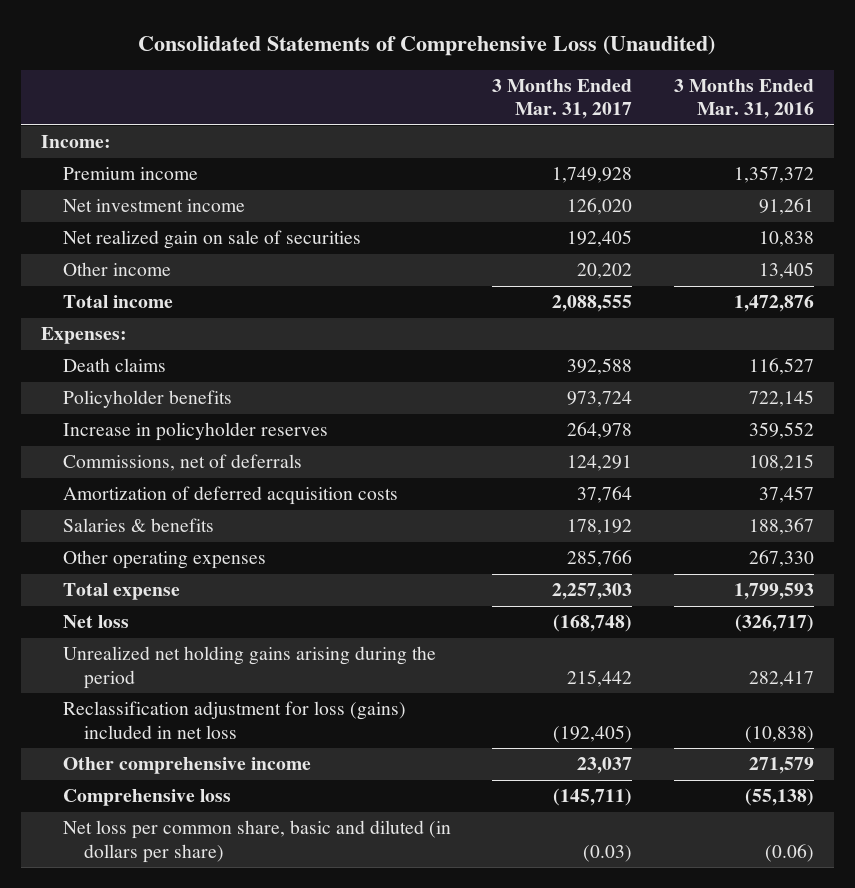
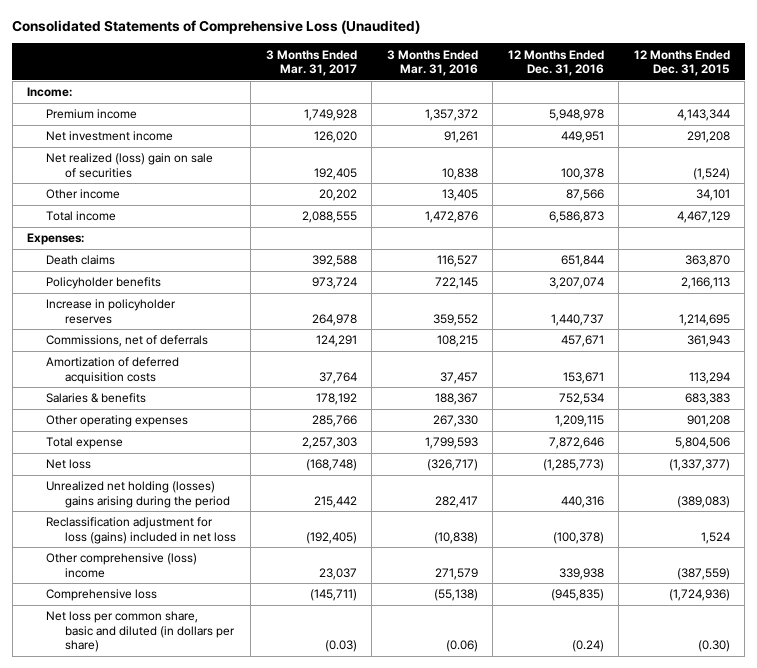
- | 3 Months Ended Mar. 31, 2017 | 3 Months Ended Mar. 31, 2016
+ | 3 Months Ended Mar. 31, 2017 | 3 Months Ended Mar. 31, 2016 | 12 Months Ended Dec. 31, 2016 | 12 Months Ended Dec. 31, 2015
- Net realized gain on sale of securities | 192,405 | 10,838
+ Net realized (loss) gain on sale of securities | 192,405 | 10,838 | 100,378 | (1,524)
- Unrealized net holding gains arising during the period | 215,442 | 282,417
+ Unrealized net holding (losses) gains arising during the period | 215,442 | 282,417 | 440,316 | (389,083)
- Other comprehensive income | 23,037 | 271,579
+ Other comprehensive (loss) income | 23,037 | 271,579 | 339,938 | (387,559)

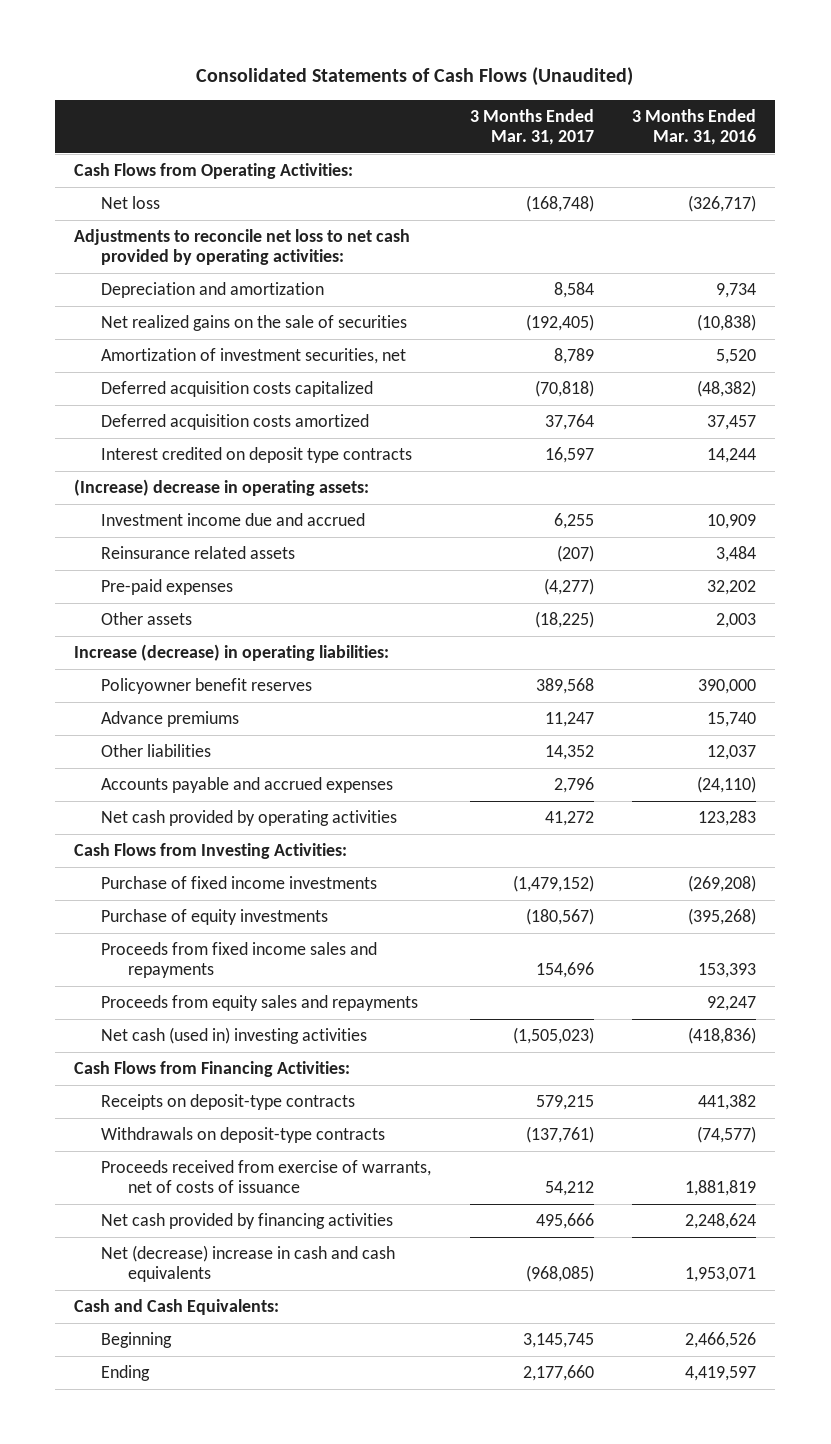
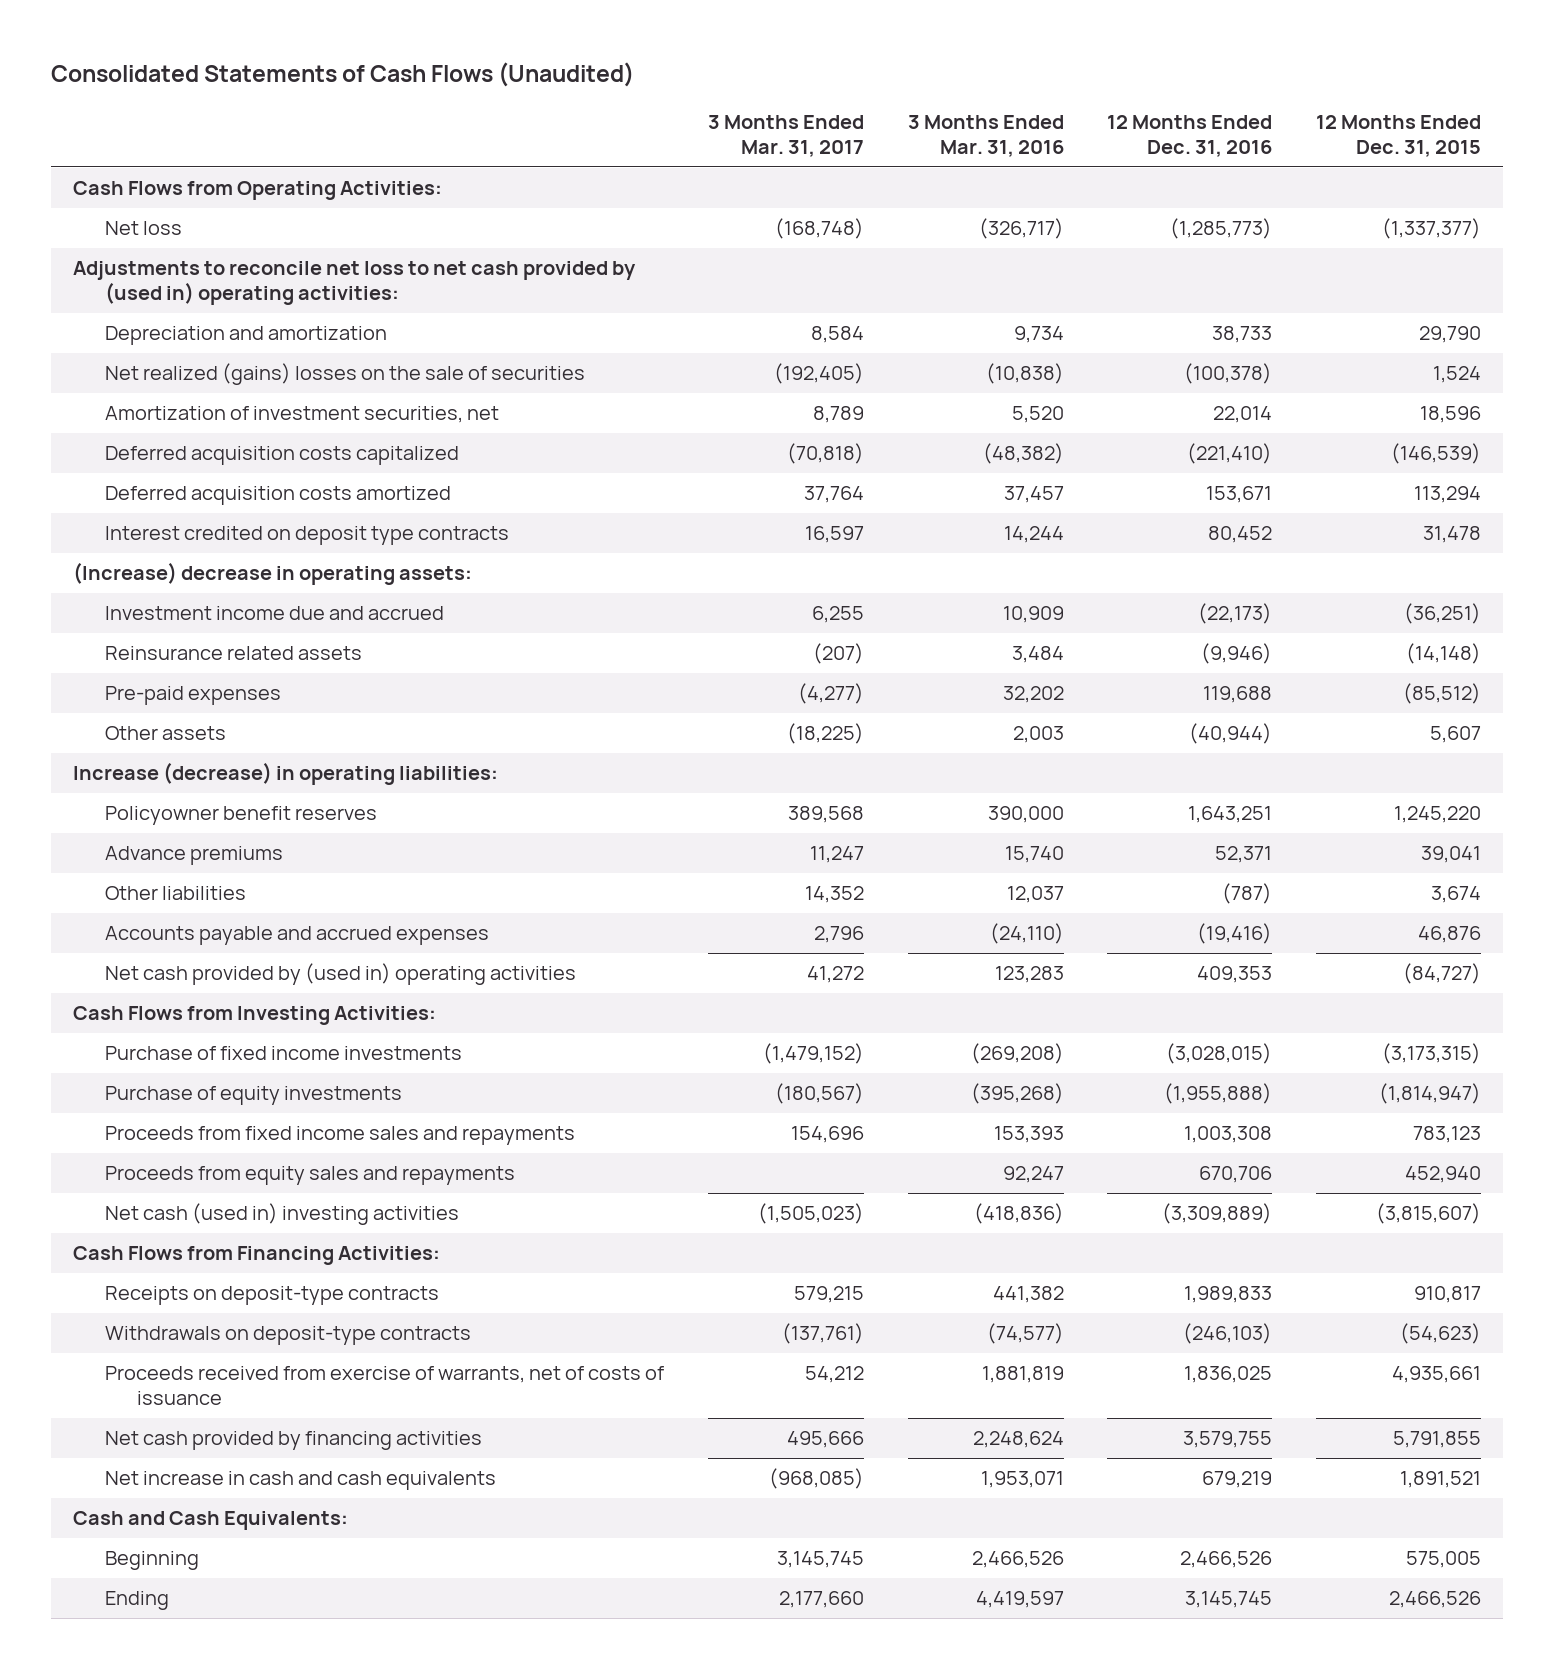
- | 3 Months Ended Mar. 31, 2017 | 3 Months Ended Mar. 31, 2016
+ | 3 Months Ended Mar. 31, 2017 | 3 Months Ended Mar. 31, 2016 | 12 Months Ended Dec. 31, 2016 | 12 Months Ended Dec. 31, 2015
- Adjustments to reconcile net loss to net cash provided by operating activities:
+ Adjustments to reconcile net loss to net cash provided by (used in) operating activities:
- Net realized gains on the sale of securities | (192,405) | (10,838)
+ Net realized (gains) losses on the sale of securities | (192,405) | (10,838) | (100,378) | 1,524
- Net cash provided by operating activities | 41,272 | 123,283
+ Net cash provided by (used in) operating activities | 41,272 | 123,283 | 409,353 | (84,727)
- Net (decrease) increase in cash and cash equivalents | (968,085) | 1,953,071
+ Net increase in cash and cash equivalents | (968,085) | 1,953,071 | 679,219 | 1,891,521

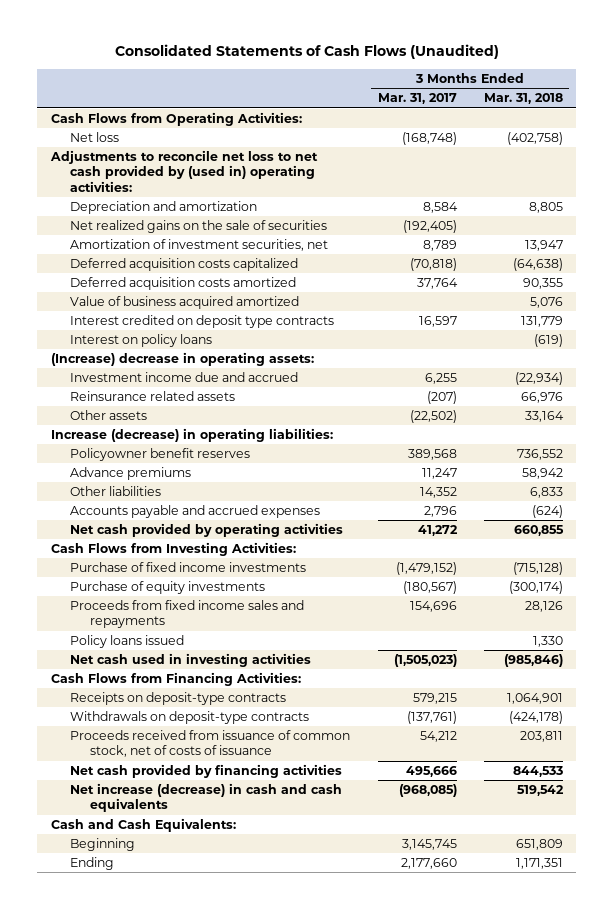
- | 3 Months Ended Mar. 31, 2017 | 3 Months Ended Mar. 31, 2016 | 12 Months Ended Dec. 31, 2016 | 12 Months Ended Dec. 31, 2015
+ | 3 Months Ended Mar. 31, 2017 | 3 Months Ended Mar. 31, 2018
- Net realized (gains) losses on the sale of securities | (192,405) | (10,838) | (100,378) | 1,524
+ Net realized gains on the sale of securities | (192,405) |
+ Value of business acquired amortized | | 5,076
+ Interest on policy loans | | (619)
- Pre-paid expenses | (4,277) | 32,202 | 119,688 | (85,512)
- Other assets | (18,225) | 2,003 | (40,944) | 5,607
+ Other assets | (22,502) | 33,164
- Net cash provided by (used in) operating activities | 41,272 | 123,283 | 409,353 | (84,727)
+ Net cash provided by operating activities | 41,272 | 660,855
- Proceeds from equity sales and repayments | | 92,247 | 670,706 | 452,940
- Net cash (used in) investing activities | (1,505,023) | (418,836) | (3,309,889) | (3,815,607)
+ Policy loans issued | | 1,330
+ Net cash used in investing activities | (1,505,023) | (985,846)
- Proceeds received from exercise of warrants, net of costs of issuance | 54,212 | 1,881,819 | 1,836,025 | 4,935,661
+ Proceeds received from issuance of common stock, net of costs of issuance | 54,212 | 203,811
- Net increase in cash and cash equivalents | (968,085) | 1,953,071 | 679,219 | 1,891,521
+ Net increase (decrease) in cash and cash equivalents | (968,085) | 519,542

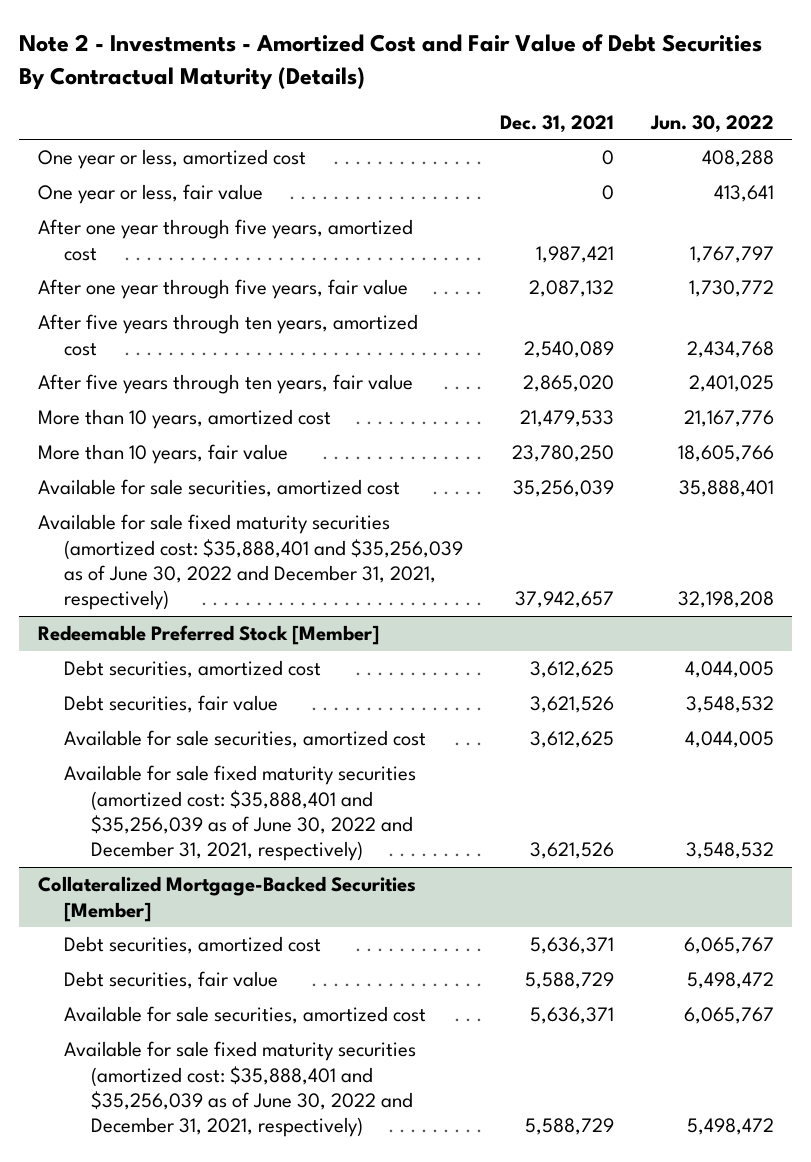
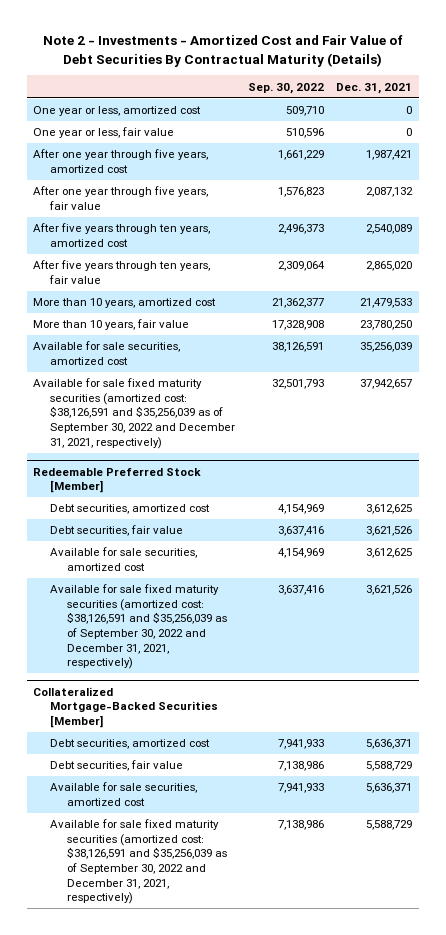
- | Dec. 31, 2021 | Jun. 30, 2022
+ | Sep. 30, 2022 | Dec. 31, 2021
- Available for sale fixed maturity securities (amortized cost: $35,888,401 and $35,256,039 as of June 30, 2022 and December 31, 2021, respectively) | 37,942,657 | 32,198,208
+ Available for sale fixed maturity securities (amortized cost: $38,126,591 and $35,256,039 as of September 30, 2022 and December 31, 2021, respectively) | 32,501,793 | 37,942,657
@ Redeemable Preferred Stock [Member]
- Available for sale fixed maturity securities (amortized cost: $35,888,401 and $35,256,039 as of June 30, 2022 and December 31, 2021, respectively) | 3,621,526 | 3,548,532
+ Available for sale fixed maturity securities (amortized cost: $38,126,591 and $35,256,039 as of September 30, 2022 and December 31, 2021, respectively) | 3,637,416 | 3,621,526
@ Collateralized Mortgage-Backed Securities [Member]
- Available for sale fixed maturity securities (amortized cost: $35,888,401 and $35,256,039 as of June 30, 2022 and December 31, 2021, respectively) | 5,588,729 | 5,498,472
+ Available for sale fixed maturity securities (amortized cost: $38,126,591 and $35,256,039 as of September 30, 2022 and December 31, 2021, respectively) | 7,138,986 | 5,588,729

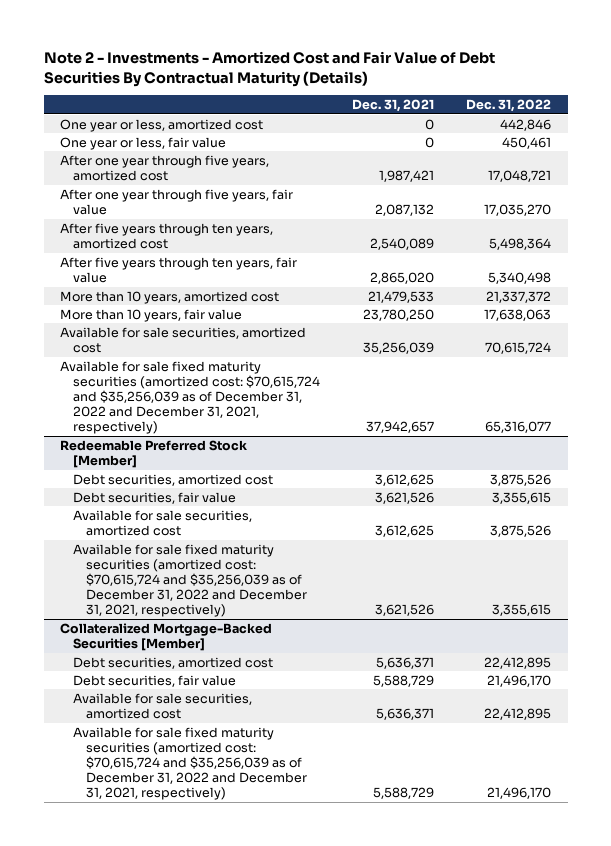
- | Sep. 30, 2022 | Dec. 31, 2021
+ | Dec. 31, 2021 | Dec. 31, 2022
- Available for sale fixed maturity securities (amortized cost: $38,126,591 and $35,256,039 as of September 30, 2022 and December 31, 2021, respectively) | 32,501,793 | 37,942,657
+ Available for sale fixed maturity securities (amortized cost: $70,615,724 and $35,256,039 as of December 31, 2022 and December 31, 2021, respectively) | 37,942,657 | 65,316,077
@ Redeemable Preferred Stock [Member]
- Available for sale fixed maturity securities (amortized cost: $38,126,591 and $35,256,039 as of September 30, 2022 and December 31, 2021, respectively) | 3,637,416 | 3,621,526
+ Available for sale fixed maturity securities (amortized cost: $70,615,724 and $35,256,039 as of December 31, 2022 and December 31, 2021, respectively) | 3,621,526 | 3,355,615
@ Collateralized Mortgage-Backed Securities [Member]
- Available for sale fixed maturity securities (amortized cost: $38,126,591 and $35,256,039 as of September 30, 2022 and December 31, 2021, respectively) | 7,138,986 | 5,588,729
+ Available for sale fixed maturity securities (amortized cost: $70,615,724 and $35,256,039 as of December 31, 2022 and December 31, 2021, respectively) | 5,588,729 | 21,496,170

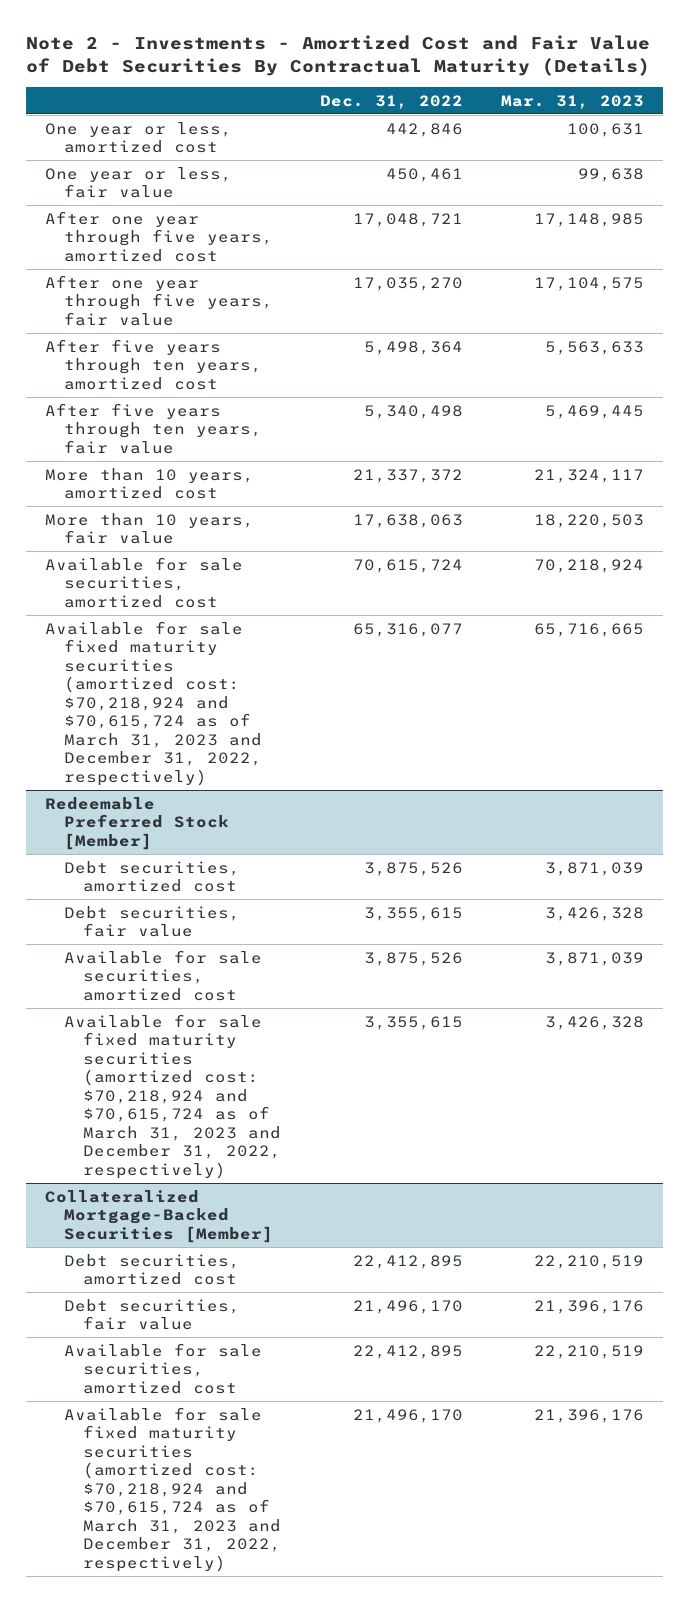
- | Dec. 31, 2021 | Dec. 31, 2022
+ | Dec. 31, 2022 | Mar. 31, 2023
- Available for sale fixed maturity securities (amortized cost: $70,615,724 and $35,256,039 as of December 31, 2022 and December 31, 2021, respectively) | 37,942,657 | 65,316,077
+ Available for sale fixed maturity securities (amortized cost: $70,218,924 and $70,615,724 as of March 31, 2023 and December 31, 2022, respectively) | 65,316,077 | 65,716,665
@ Redeemable Preferred Stock [Member]
- Available for sale fixed maturity securities (amortized cost: $70,615,724 and $35,256,039 as of December 31, 2022 and December 31, 2021, respectively) | 3,621,526 | 3,355,615
+ Available for sale fixed maturity securities (amortized cost: $70,218,924 and $70,615,724 as of March 31, 2023 and December 31, 2022, respectively) | 3,355,615 | 3,426,328
@ Collateralized Mortgage-Backed Securities [Member]
- Available for sale fixed maturity securities (amortized cost: $70,615,724 and $35,256,039 as of December 31, 2022 and December 31, 2021, respectively) | 5,588,729 | 21,496,170
+ Available for sale fixed maturity securities (amortized cost: $70,218,924 and $70,615,724 as of March 31, 2023 and December 31, 2022, respectively) | 21,496,170 | 21,396,176

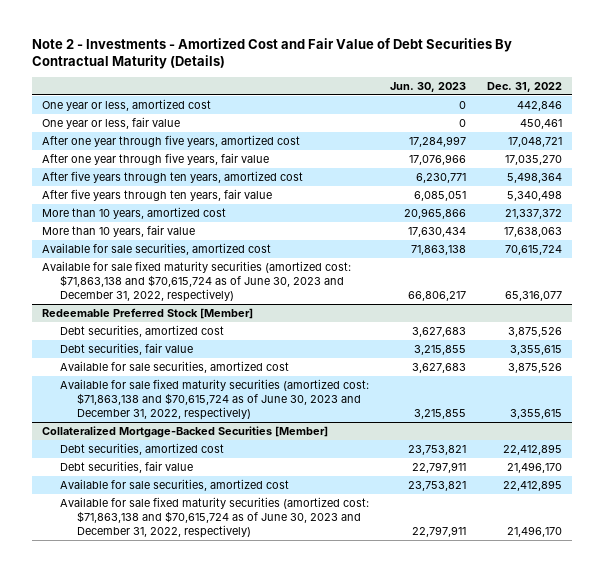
- | Dec. 31, 2022 | Mar. 31, 2023
+ | Jun. 30, 2023 | Dec. 31, 2022
- Available for sale fixed maturity securities (amortized cost: $70,218,924 and $70,615,724 as of March 31, 2023 and December 31, 2022, respectively) | 65,316,077 | 65,716,665
+ Available for sale fixed maturity securities (amortized cost: $71,863,138 and $70,615,724 as of June 30, 2023 and December 31, 2022, respectively) | 66,806,217 | 65,316,077
@ Redeemable Preferred Stock [Member]
- Available for sale fixed maturity securities (amortized cost: $70,218,924 and $70,615,724 as of March 31, 2023 and December 31, 2022, respectively) | 3,355,615 | 3,426,328
+ Available for sale fixed maturity securities (amortized cost: $71,863,138 and $70,615,724 as of June 30, 2023 and December 31, 2022, respectively) | 3,215,855 | 3,355,615
@ Collateralized Mortgage-Backed Securities [Member]
- Available for sale fixed maturity securities (amortized cost: $70,218,924 and $70,615,724 as of March 31, 2023 and December 31, 2022, respectively) | 21,496,170 | 21,396,176
+ Available for sale fixed maturity securities (amortized cost: $71,863,138 and $70,615,724 as of June 30, 2023 and December 31, 2022, respectively) | 22,797,911 | 21,496,170

